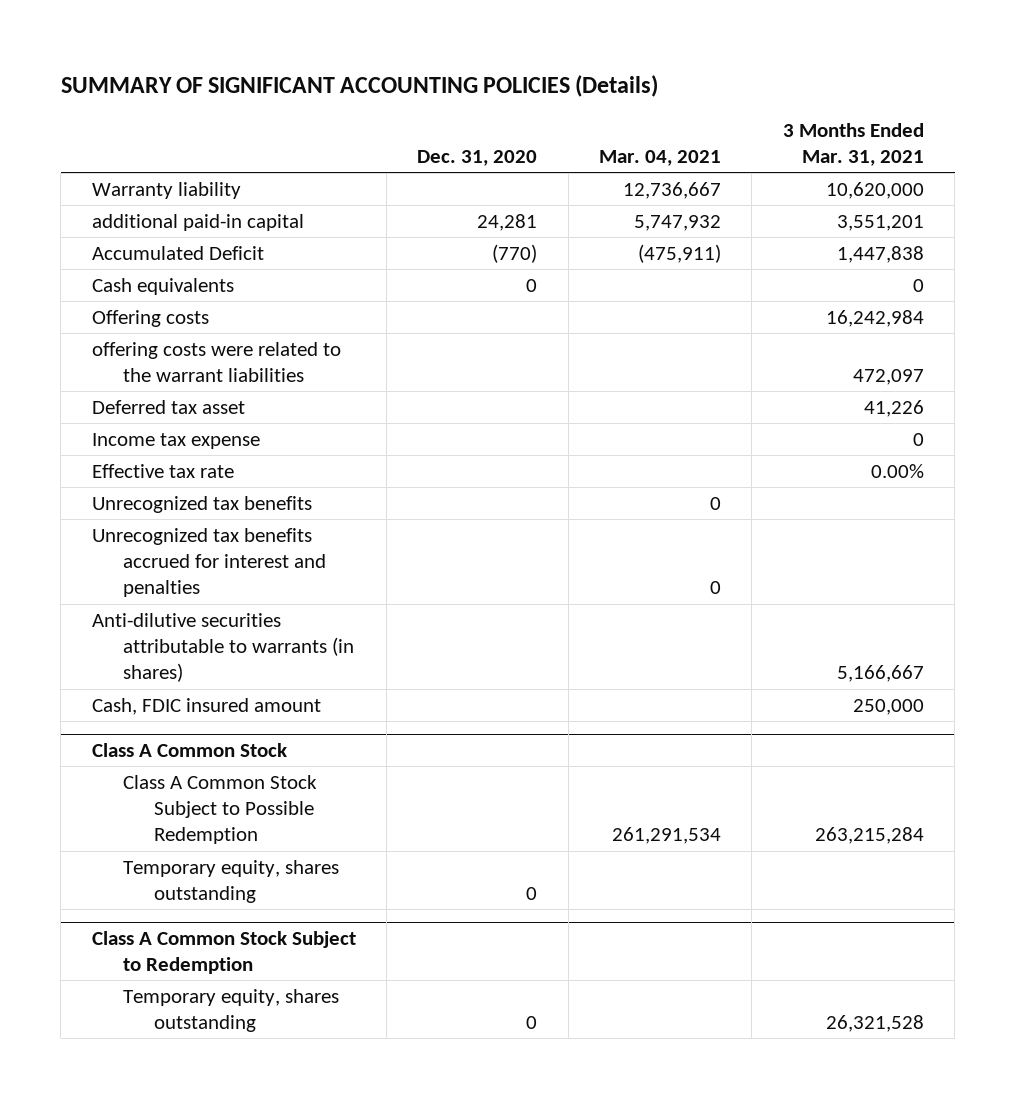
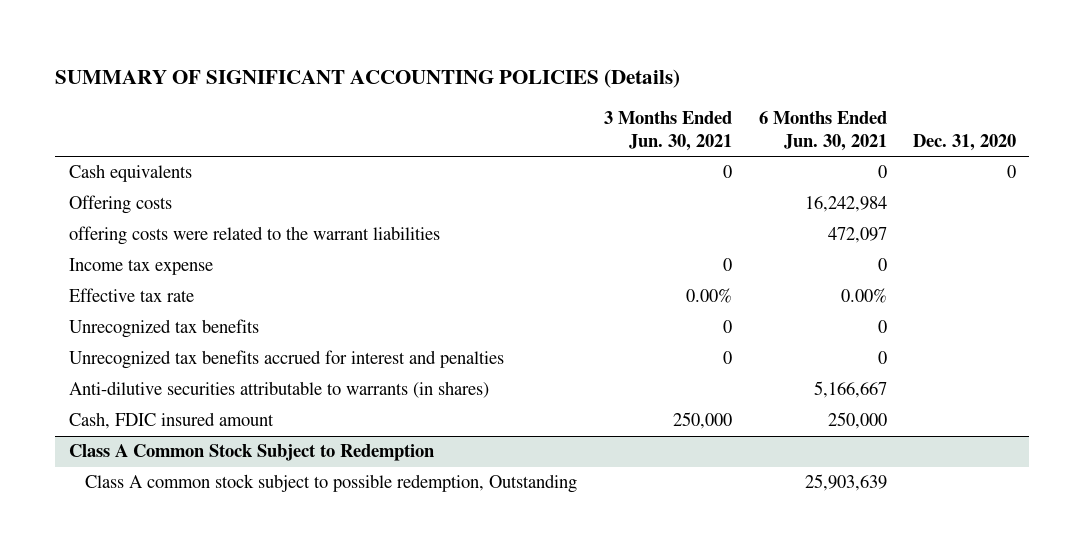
- | Dec. 31, 2020 | Mar. 04, 2021 | 3 Months Ended Mar. 31, 2021
+ | 3 Months Ended Jun. 30, 2021 | 6 Months Ended Jun. 30, 2021 | Dec. 31, 2020
- Warranty liability | | 12,736,667 | 10,620,000
- additional paid-in capital | 24,281 | 5,747,932 | 3,551,201
- Accumulated Deficit | (770) | (475,911) | 1,447,838
- Deferred tax asset | | | 41,226
- Class A Common Stock
- Class A Common Stock Subject to Possible Redemption | | 261,291,534 | 263,215,284
- Temporary equity, shares outstanding | 0 | |
@ Class A Common Stock Subject to Redemption
- Temporary equity, shares outstanding | 0 | | 26,321,528
+ Class A common stock subject to possible redemption, Outstanding | | 25,903,639 |

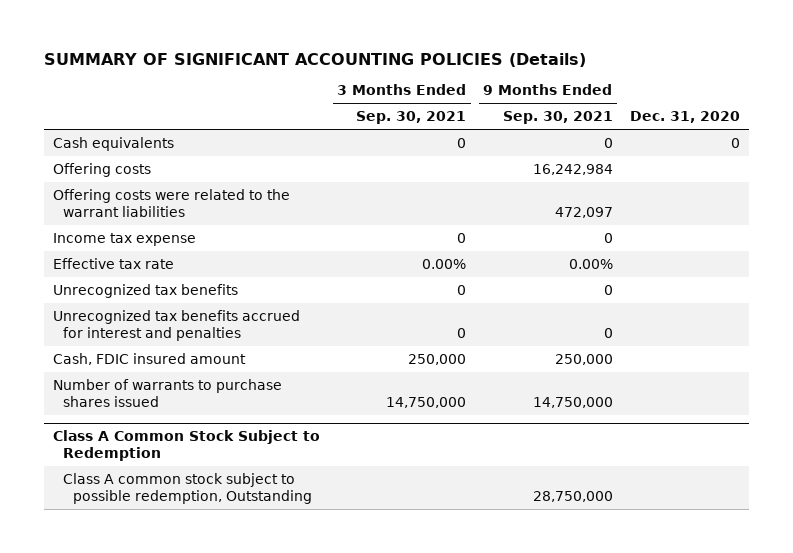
- | 3 Months Ended Jun. 30, 2021 | 6 Months Ended Jun. 30, 2021 | Dec. 31, 2020
+ | 3 Months Ended Sep. 30, 2021 | 9 Months Ended Sep. 30, 2021 | Dec. 31, 2020
- offering costs were related to the warrant liabilities | | 472,097 |
+ Offering costs were related to the warrant liabilities | | 472,097 |
- Anti-dilutive securities attributable to warrants (in shares) | | 5,166,667 |
+ Number of warrants to purchase shares issued | 14,750,000 | 14,750,000 |

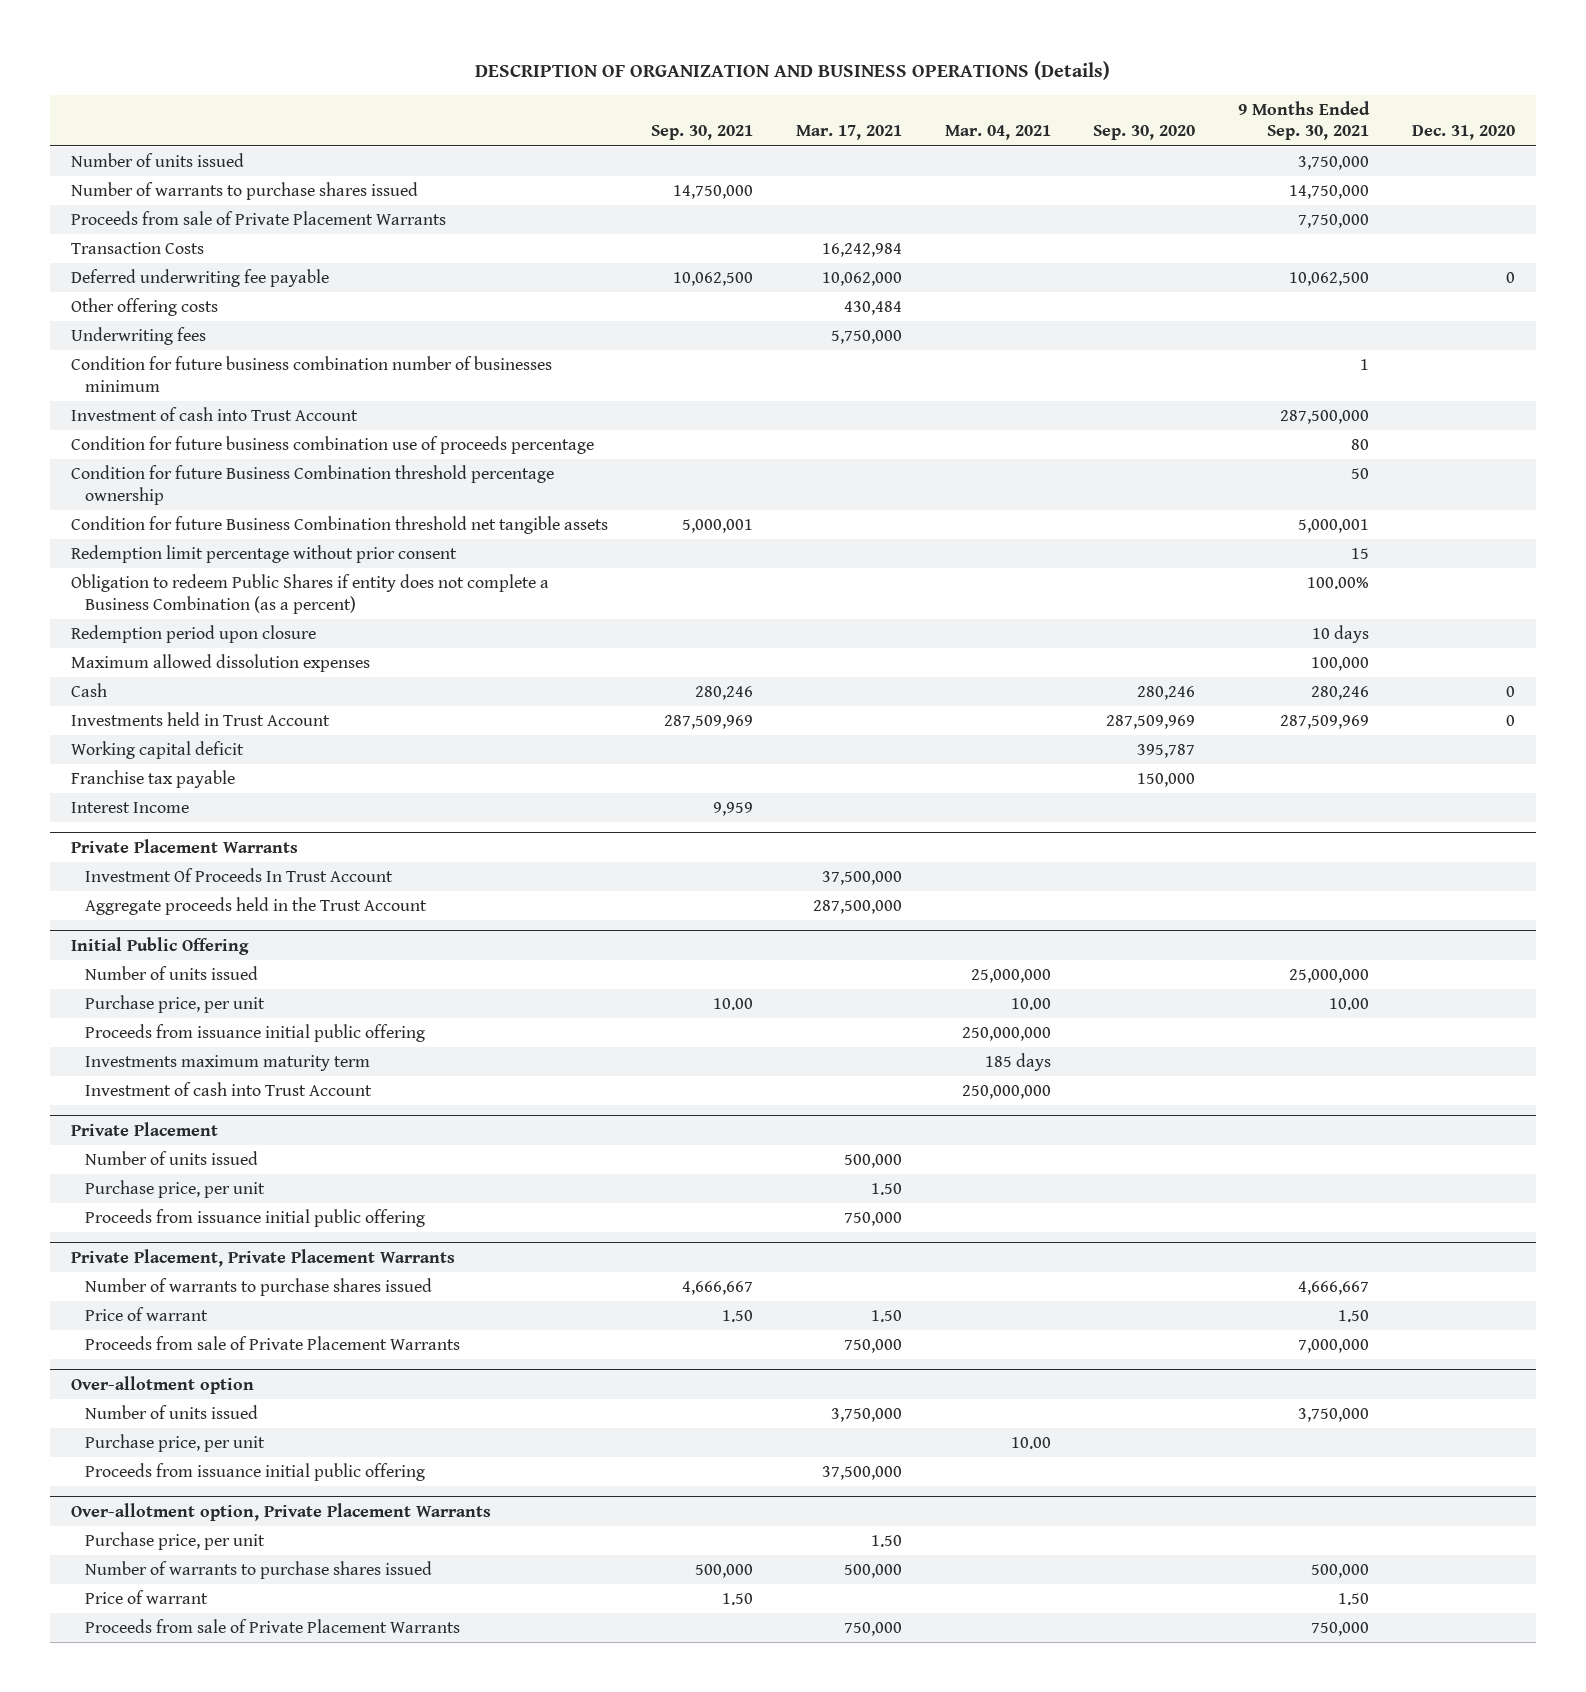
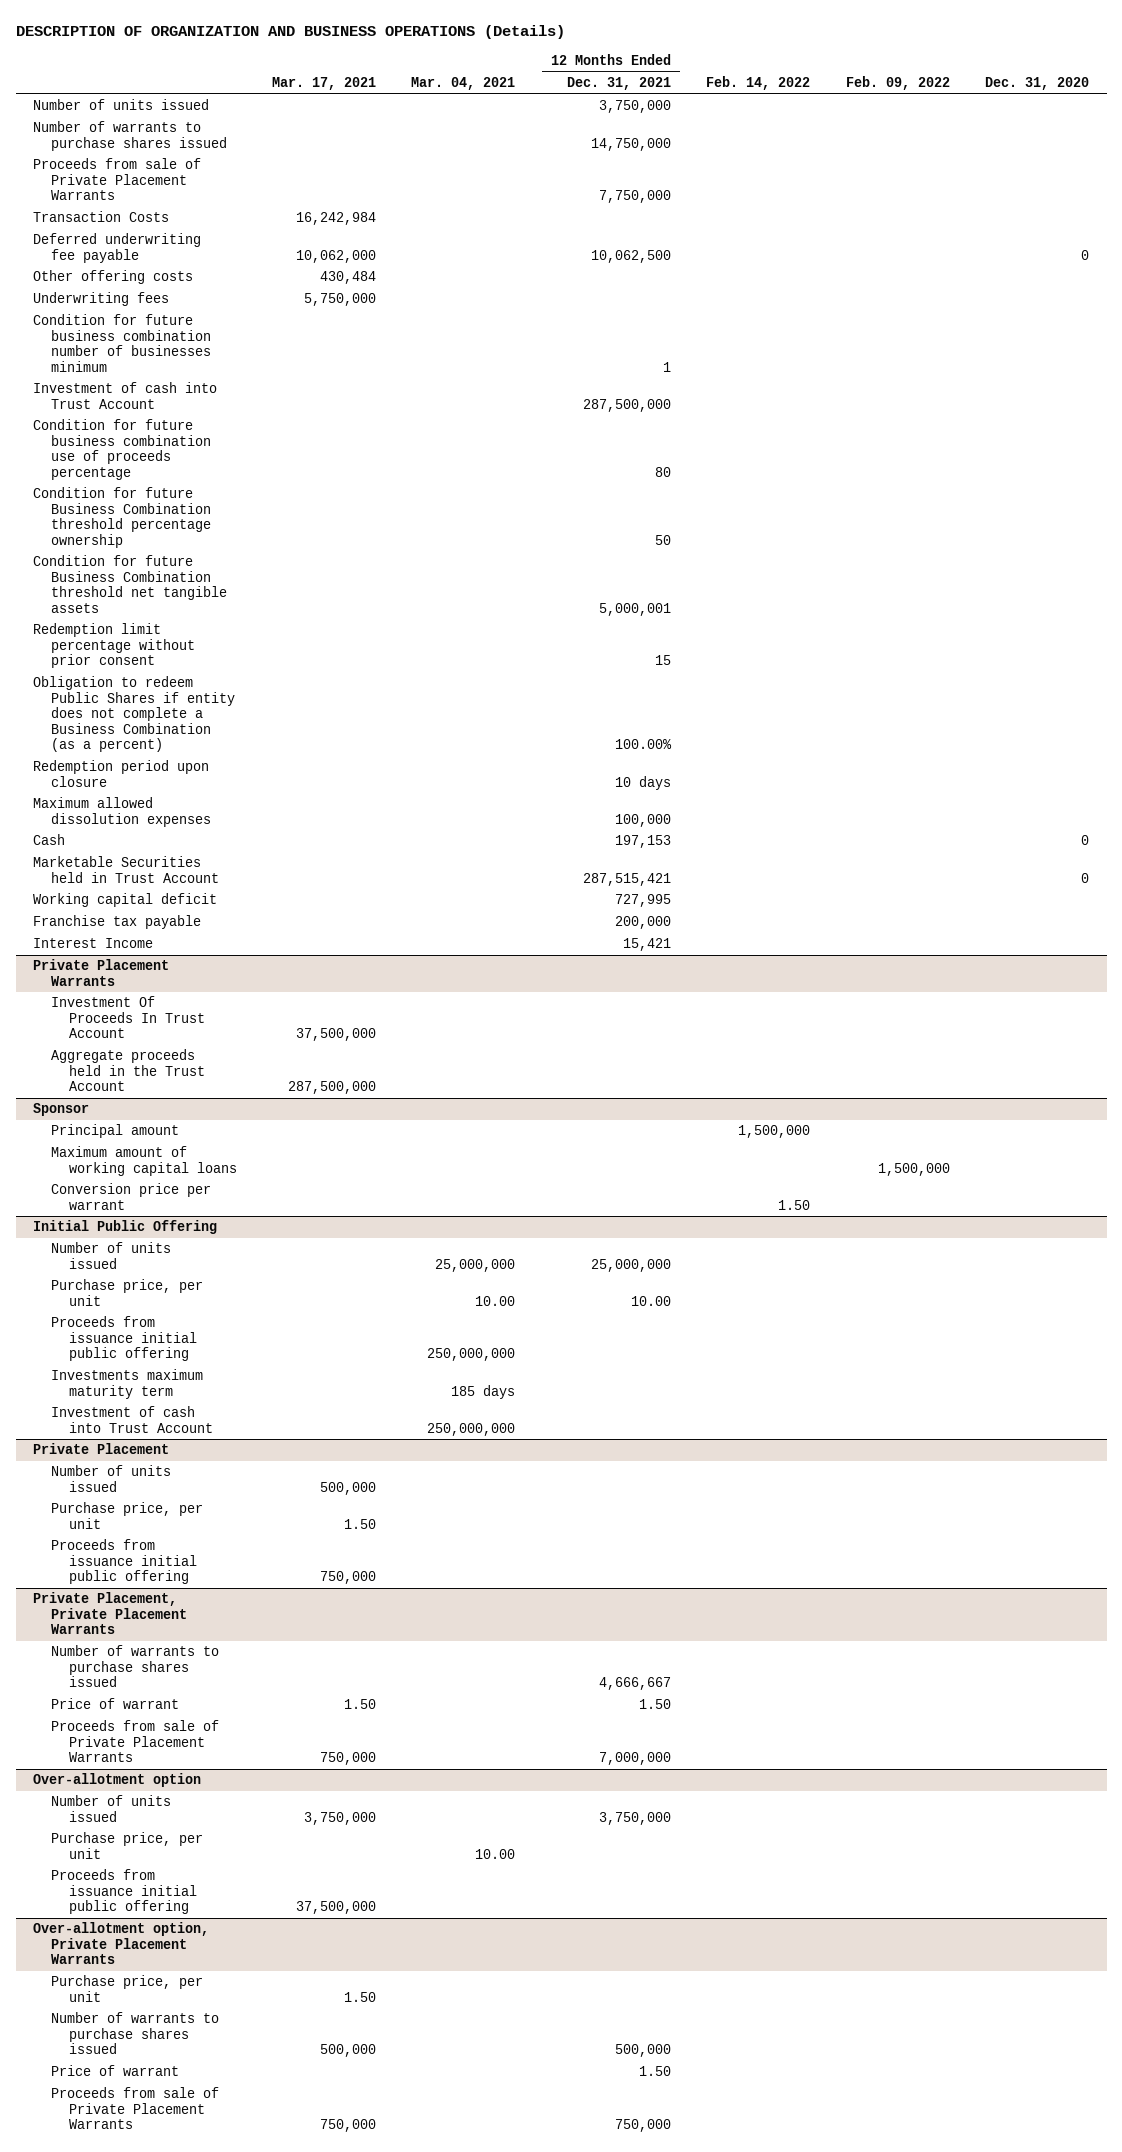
- | Sep. 30, 2021 | Mar. 17, 2021 | Mar. 04, 2021 | Sep. 30, 2020 | 9 Months Ended Sep. 30, 2021 | Dec. 31, 2020
+ | Mar. 17, 2021 | Mar. 04, 2021 | 12 Months Ended Dec. 31, 2021 | Feb. 14, 2022 | Feb. 09, 2022 | Dec. 31, 2020
- Investments held in Trust Account | 287,509,969 | | | 287,509,969 | 287,509,969 | 0
+ Marketable Securities held in Trust Account | | | 287,515,421 | | | 0
+ Sponsor
+ Principal amount | | | | 1,500,000 | |
+ Maximum amount of working capital loans | | | | | 1,500,000 |
+ Conversion price per warrant | | | | 1.50 | |

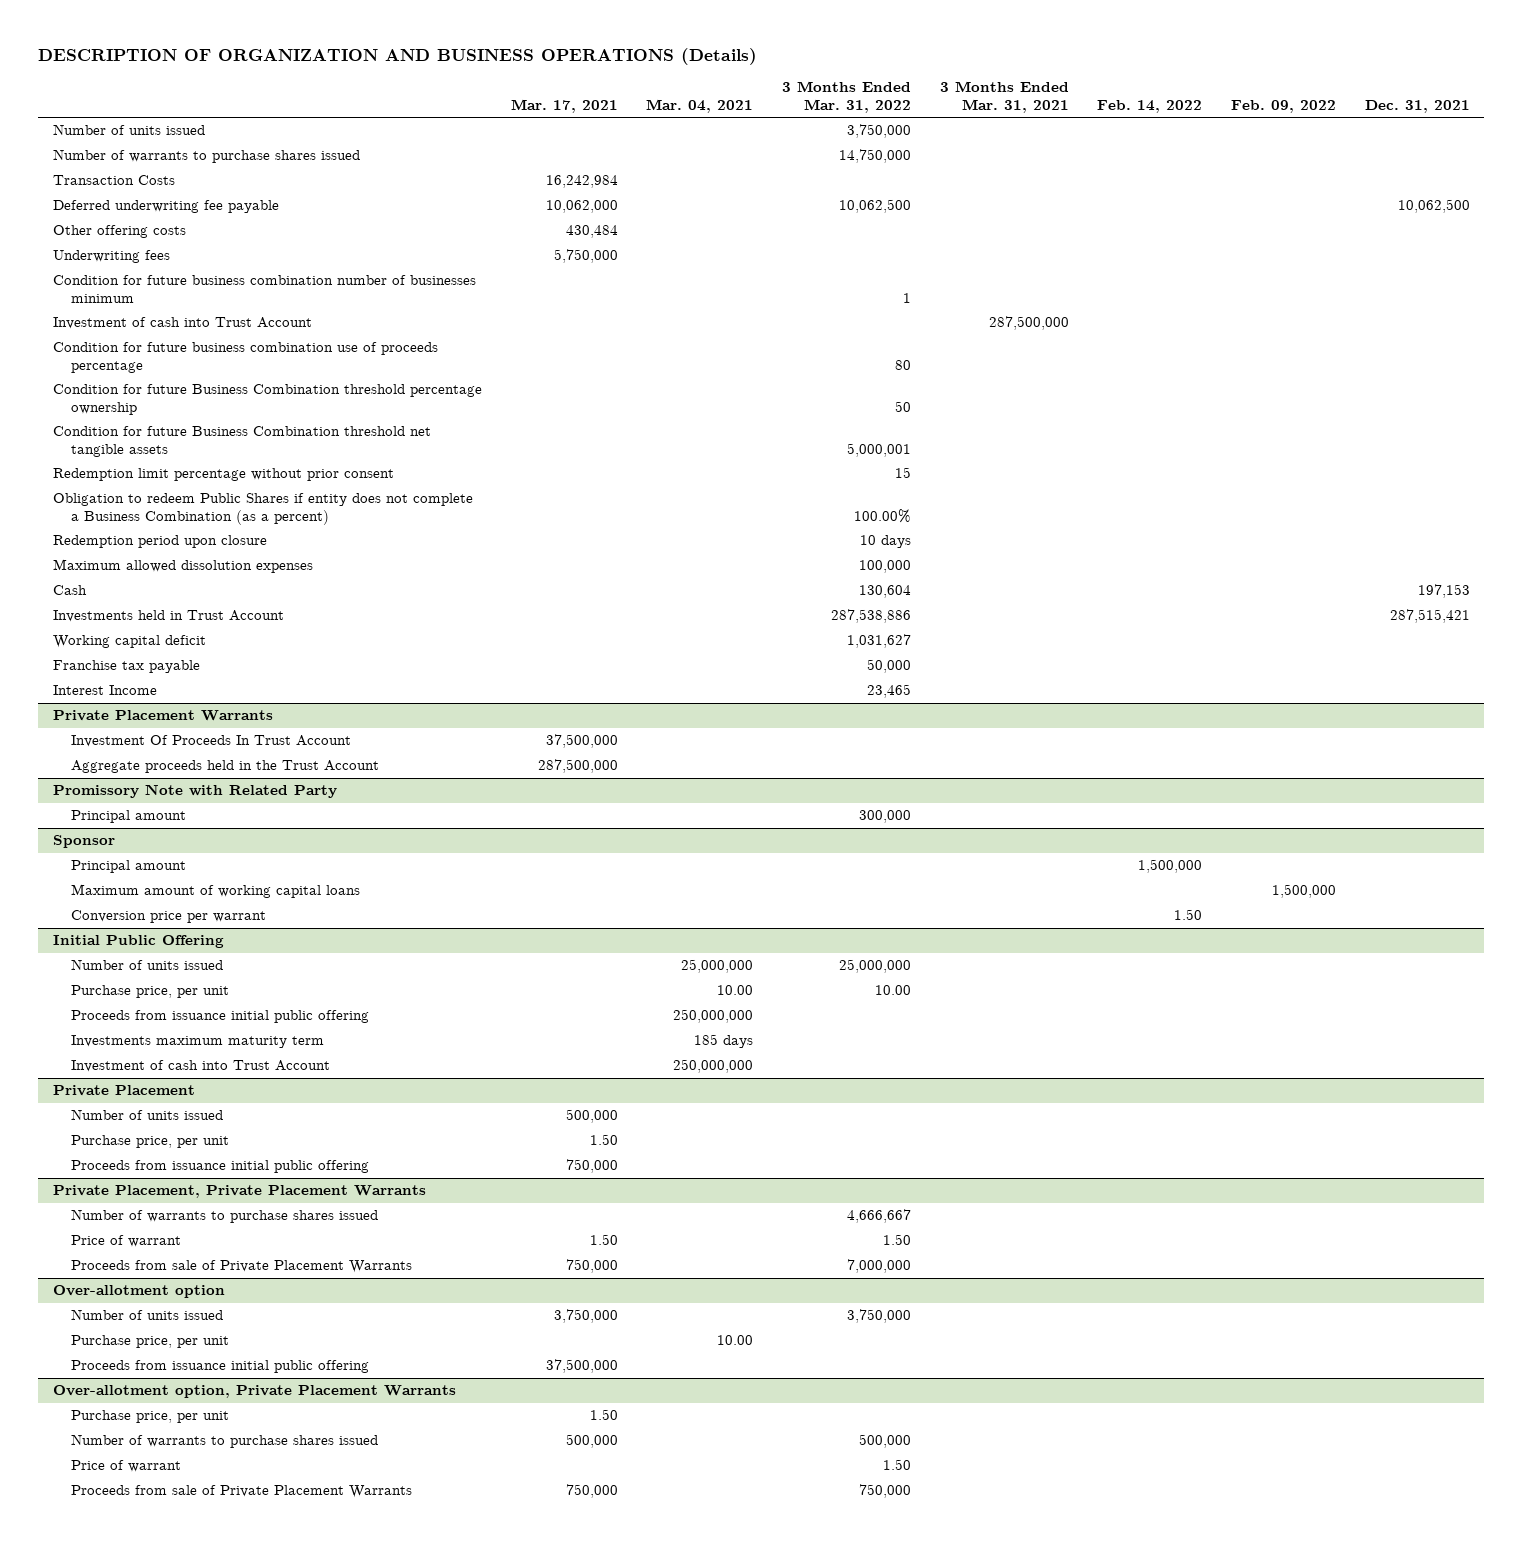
- | Mar. 17, 2021 | Mar. 04, 2021 | 12 Months Ended Dec. 31, 2021 | Feb. 14, 2022 | Feb. 09, 2022 | Dec. 31, 2020
+ | Mar. 17, 2021 | Mar. 04, 2021 | 3 Months Ended Mar. 31, 2022 | 3 Months Ended Mar. 31, 2021 | Feb. 14, 2022 | Feb. 09, 2022 | Dec. 31, 2021
- Proceeds from sale of Private Placement Warrants | | | 7,750,000 | | |
- Marketable Securities held in Trust Account | | | 287,515,421 | | | 0
+ Investments held in Trust Account | | | 287,538,886 | | | | 287,515,421
+ Promissory Note with Related Party
+ Principal amount | | | 300,000 | | | |

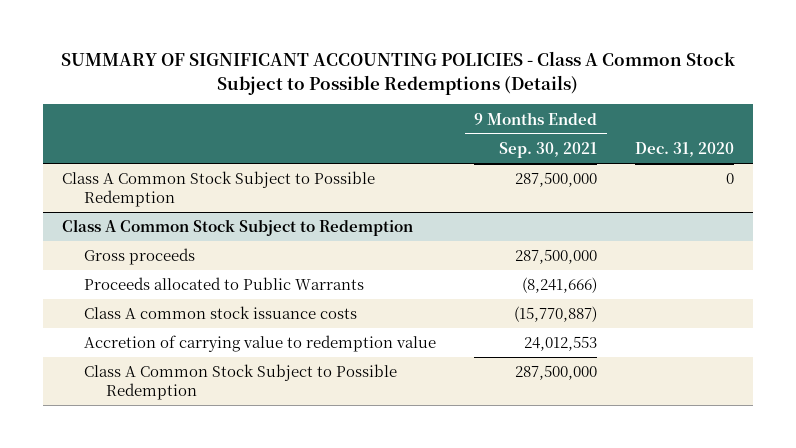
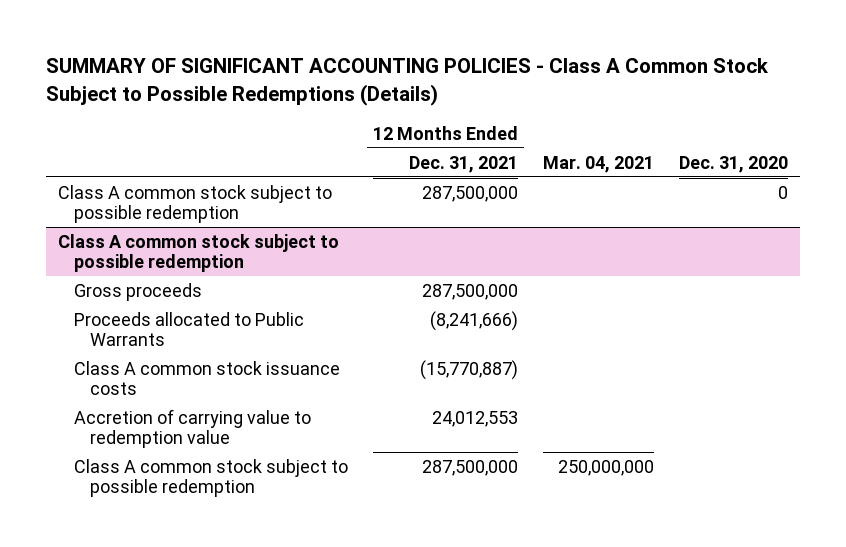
- | 9 Months Ended Sep. 30, 2021 | Dec. 31, 2020
+ | 12 Months Ended Dec. 31, 2021 | Mar. 04, 2021 | Dec. 31, 2020
- Class A Common Stock Subject to Possible Redemption | 287,500,000 | 0
- Class A Common Stock Subject to Redemption
+ Class A common stock subject to possible redemption | 287,500,000 | | 0
+ Class A common stock subject to possible redemption
- Class A Common Stock Subject to Possible Redemption | 287,500,000 |
+ Class A common stock subject to possible redemption | 287,500,000 | 250,000,000 |

